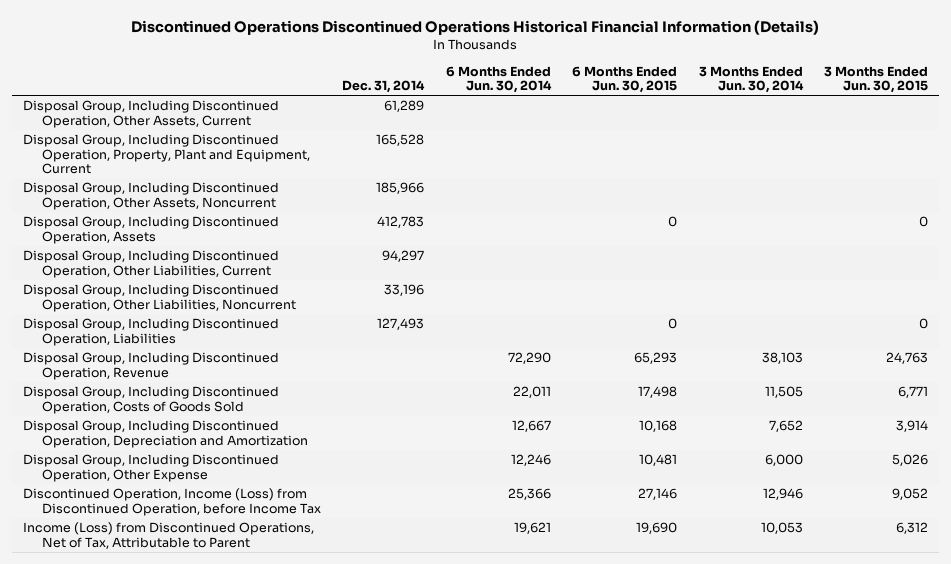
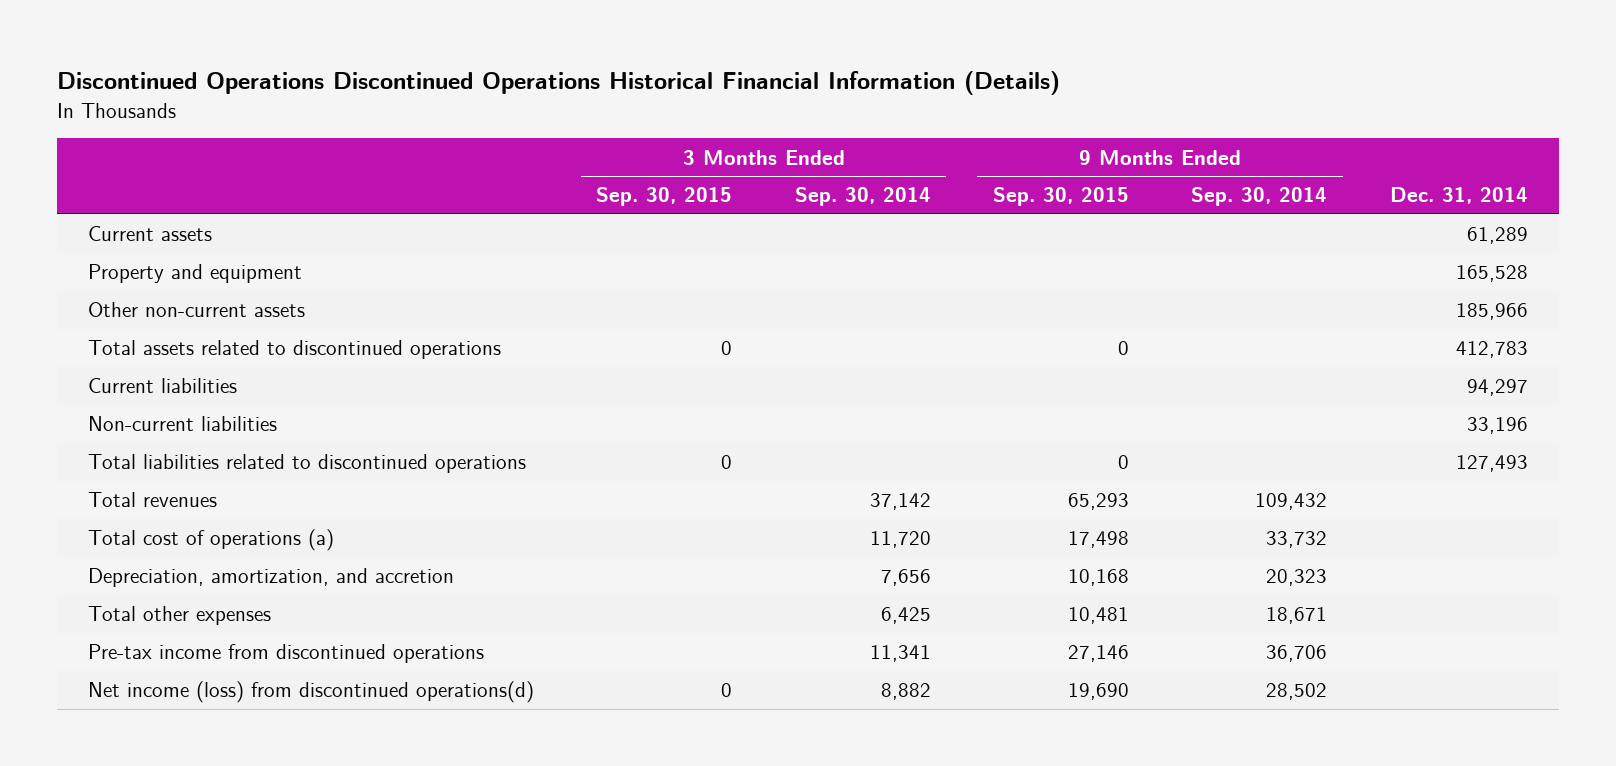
- | Dec. 31, 2014 | 6 Months Ended Jun. 30, 2014 | 6 Months Ended Jun. 30, 2015 | 3 Months Ended Jun. 30, 2014 | 3 Months Ended Jun. 30, 2015
+ | 3 Months Ended Sep. 30, 2015 | 3 Months Ended Sep. 30, 2014 | 9 Months Ended Sep. 30, 2015 | 9 Months Ended Sep. 30, 2014 | Dec. 31, 2014
- Disposal Group, Including Discontinued Operation, Other Assets, Current | 61,289 | | | |
- Disposal Group, Including Discontinued Operation, Property, Plant and Equipment, Current | 165,528 | | | |
- Disposal Group, Including Discontinued Operation, Other Assets, Noncurrent | 185,966 | | | |
- Disposal Group, Including Discontinued Operation, Assets | 412,783 | | 0 | | 0
- Disposal Group, Including Discontinued Operation, Other Liabilities, Current | 94,297 | | | |
- Disposal Group, Including Discontinued Operation, Other Liabilities, Noncurrent | 33,196 | | | |
- Disposal Group, Including Discontinued Operation, Liabilities | 127,493 | | 0 | | 0
- Disposal Group, Including Discontinued Operation, Revenue | | 72,290 | 65,293 | 38,103 | 24,763
- Disposal Group, Including Discontinued Operation, Costs of Goods Sold | | 22,011 | 17,498 | 11,505 | 6,771
- Disposal Group, Including Discontinued Operation, Depreciation and Amortization | | 12,667 | 10,168 | 7,652 | 3,914
- Disposal Group, Including Discontinued Operation, Other Expense | | 12,246 | 10,481 | 6,000 | 5,026
- Discontinued Operation, Income (Loss) from Discontinued Operation, before Income Tax | | 25,366 | 27,146 | 12,946 | 9,052
- Income (Loss) from Discontinued Operations, Net of Tax, Attributable to Parent | | 19,621 | 19,690 | 10,053 | 6,312
+ Current assets | | | | | 61,289
+ Property and equipment | | | | | 165,528
+ Other non-current assets | | | | | 185,966
+ Total assets related to discontinued operations | 0 | | 0 | | 412,783
+ Current liabilities | | | | | 94,297
+ Non-current liabilities | | | | | 33,196
+ Total liabilities related to discontinued operations | 0 | | 0 | | 127,493
+ Total revenues | | 37,142 | 65,293 | 109,432 |
+ Total cost of operations (a) | | 11,720 | 17,498 | 33,732 |
+ Depreciation, amortization, and accretion | | 7,656 | 10,168 | 20,323 |
+ Total other expenses | | 6,425 | 10,481 | 18,671 |
+ Pre-tax income from discontinued operations | | 11,341 | 27,146 | 36,706 |
+ Net income (loss) from discontinued operations(d) | 0 | 8,882 | 19,690 | 28,502 |

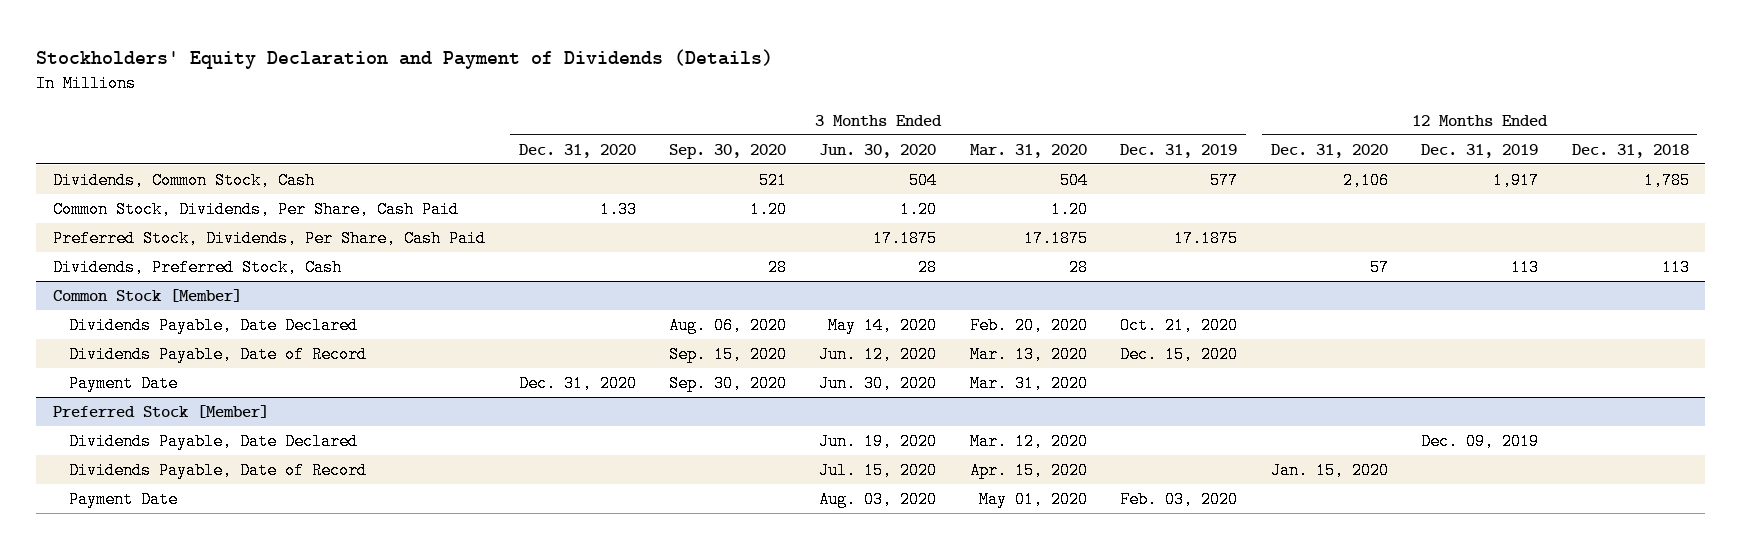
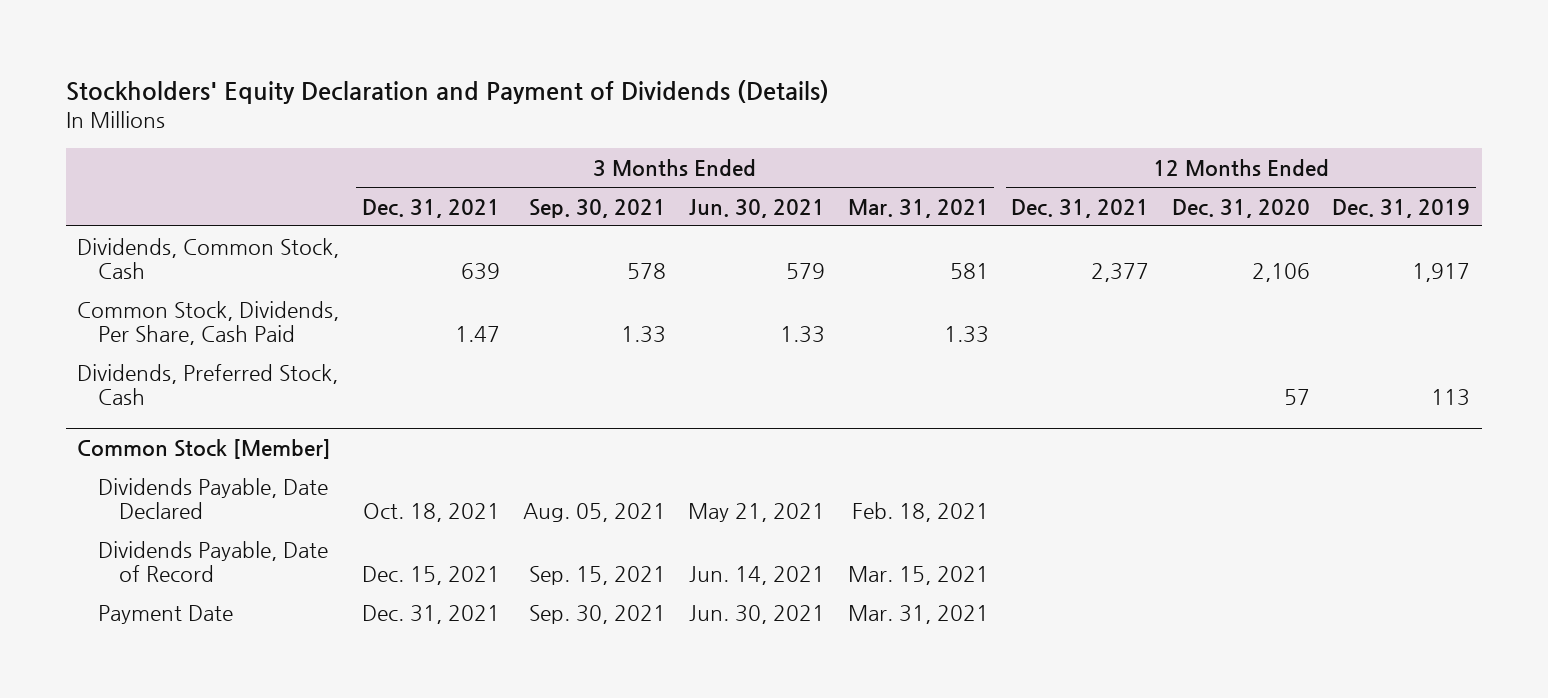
- | 3 Months Ended Dec. 31, 2020 | 3 Months Ended Sep. 30, 2020 | 3 Months Ended Jun. 30, 2020 | 3 Months Ended Mar. 31, 2020 | 3 Months Ended Dec. 31, 2019 | 12 Months Ended Dec. 31, 2020 | 12 Months Ended Dec. 31, 2019 | 12 Months Ended Dec. 31, 2018
+ | 3 Months Ended Dec. 31, 2021 | 3 Months Ended Sep. 30, 2021 | 3 Months Ended Jun. 30, 2021 | 3 Months Ended Mar. 31, 2021 | 12 Months Ended Dec. 31, 2021 | 12 Months Ended Dec. 31, 2020 | 12 Months Ended Dec. 31, 2019
- Preferred Stock, Dividends, Per Share, Cash Paid | | | 17.1875 | 17.1875 | 17.1875 | | |
- Preferred Stock [Member]
- Dividends Payable, Date Declared | | | Jun. 19, 2020 | Mar. 12, 2020 | | | Dec. 09, 2019 |
- Dividends Payable, Date of Record | | | Jul. 15, 2020 | Apr. 15, 2020 | | Jan. 15, 2020 | |
- Payment Date | | | Aug. 03, 2020 | May 01, 2020 | Feb. 03, 2020 | | |

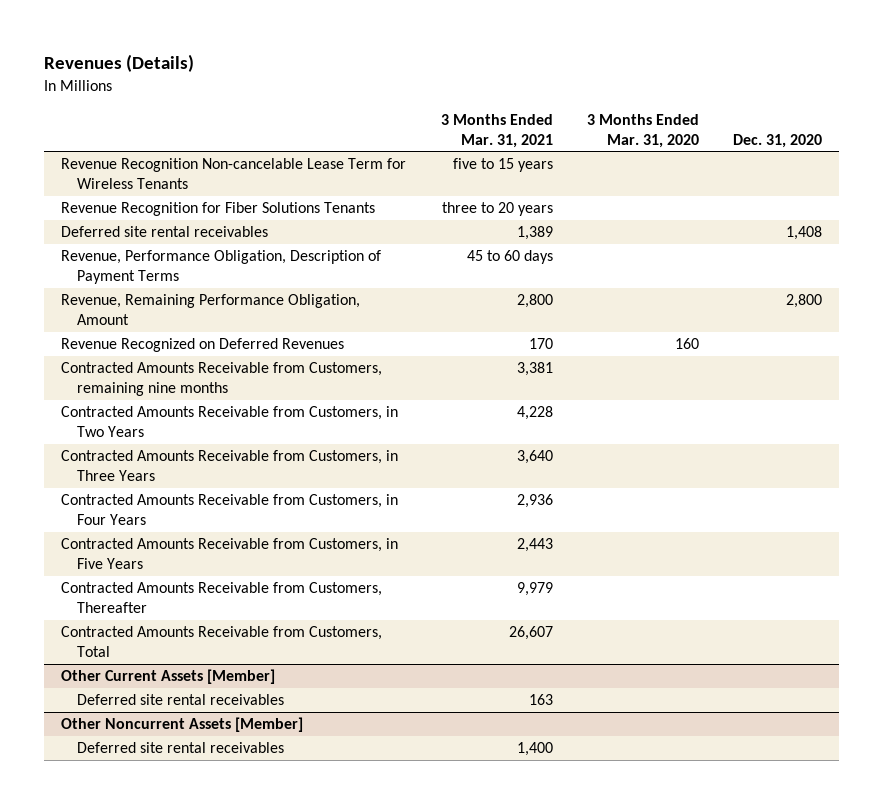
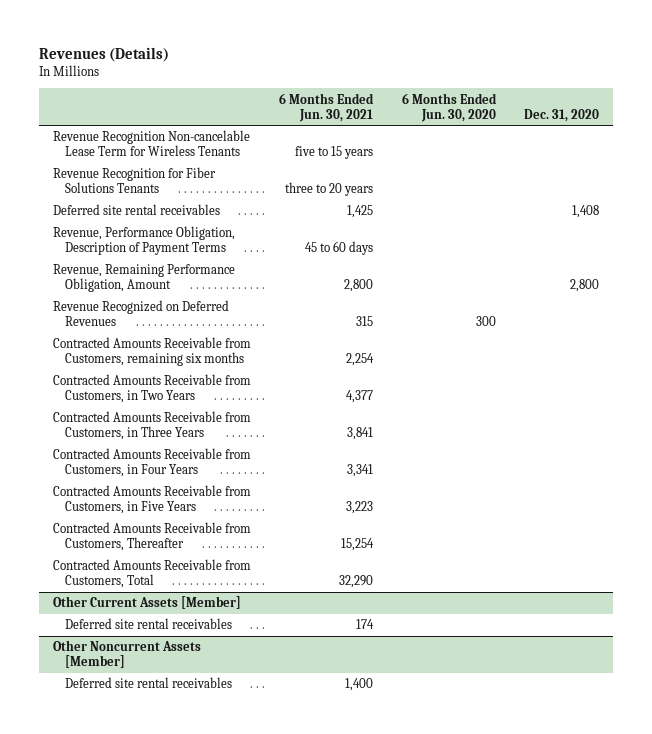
- | 3 Months Ended Mar. 31, 2021 | 3 Months Ended Mar. 31, 2020 | Dec. 31, 2020
+ | 6 Months Ended Jun. 30, 2021 | 6 Months Ended Jun. 30, 2020 | Dec. 31, 2020
- Contracted Amounts Receivable from Customers, remaining nine months | 3,381 | |
+ Contracted Amounts Receivable from Customers, remaining six months | 2,254 | |

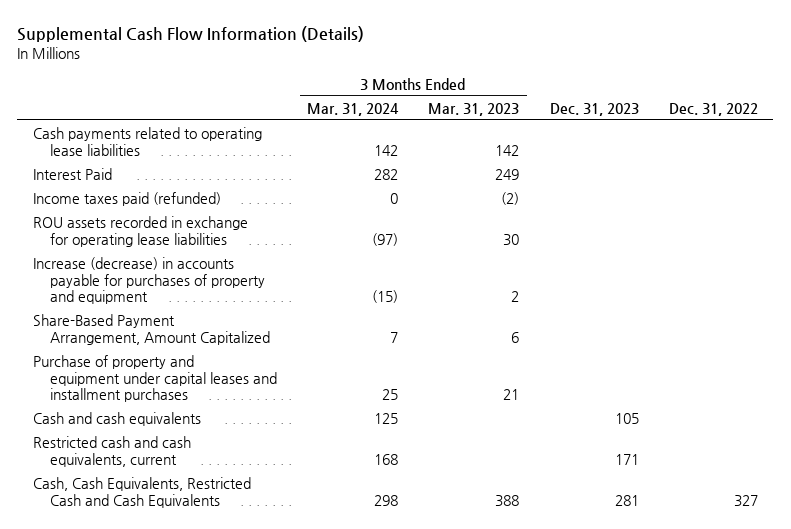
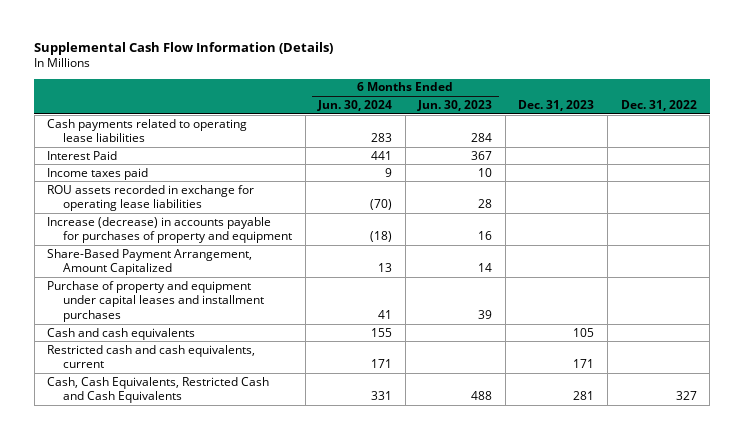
- | 3 Months Ended Mar. 31, 2024 | 3 Months Ended Mar. 31, 2023 | Dec. 31, 2023 | Dec. 31, 2022
+ | 6 Months Ended Jun. 30, 2024 | 6 Months Ended Jun. 30, 2023 | Dec. 31, 2023 | Dec. 31, 2022
- Income taxes paid (refunded) | 0 | (2) | |
+ Income taxes paid | 9 | 10 | |

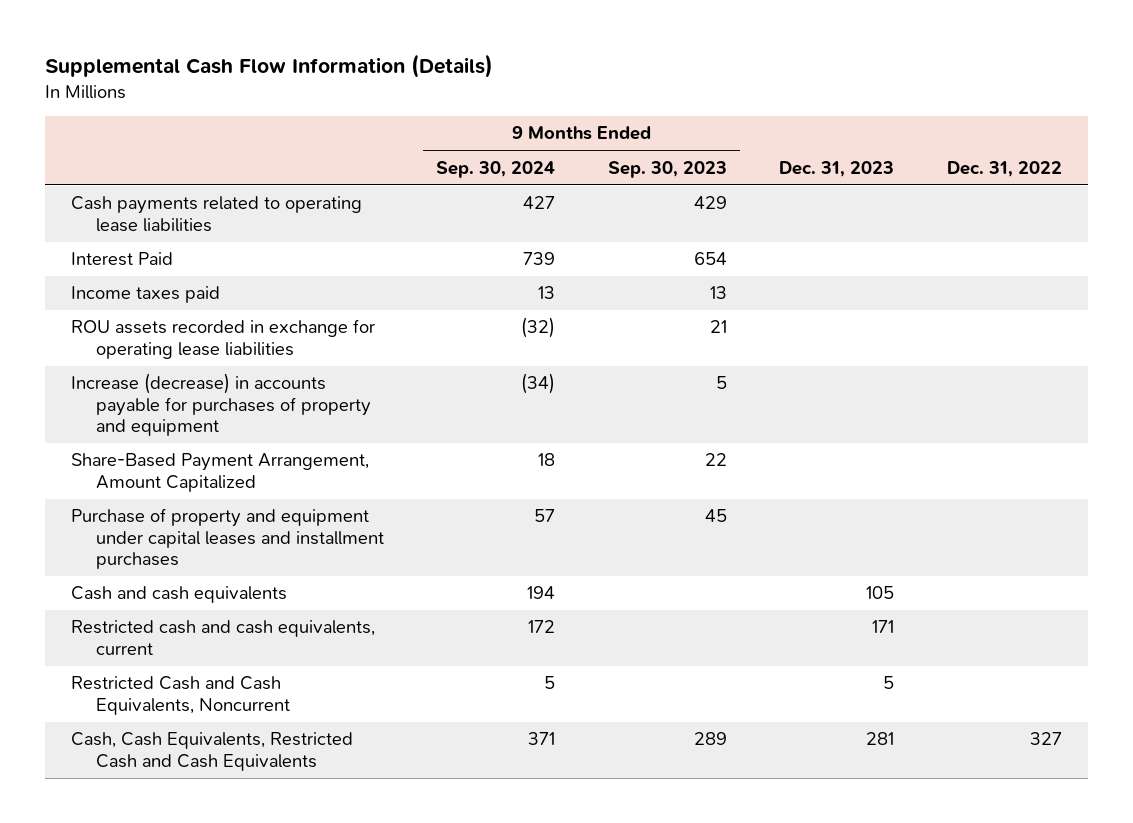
- | 6 Months Ended Jun. 30, 2024 | 6 Months Ended Jun. 30, 2023 | Dec. 31, 2023 | Dec. 31, 2022
+ | 9 Months Ended Sep. 30, 2024 | 9 Months Ended Sep. 30, 2023 | Dec. 31, 2023 | Dec. 31, 2022
+ Restricted Cash and Cash Equivalents, Noncurrent | 5 | | 5 |

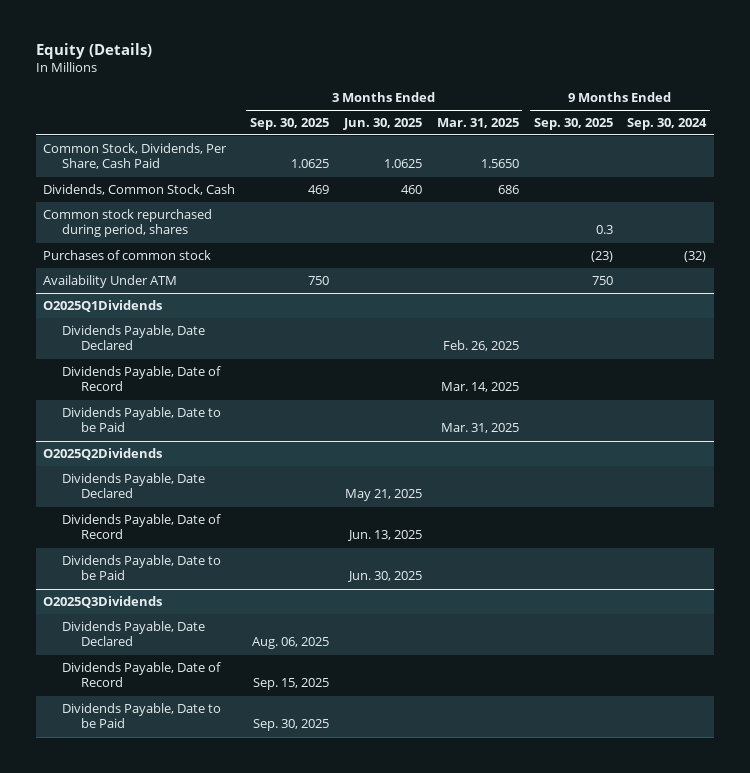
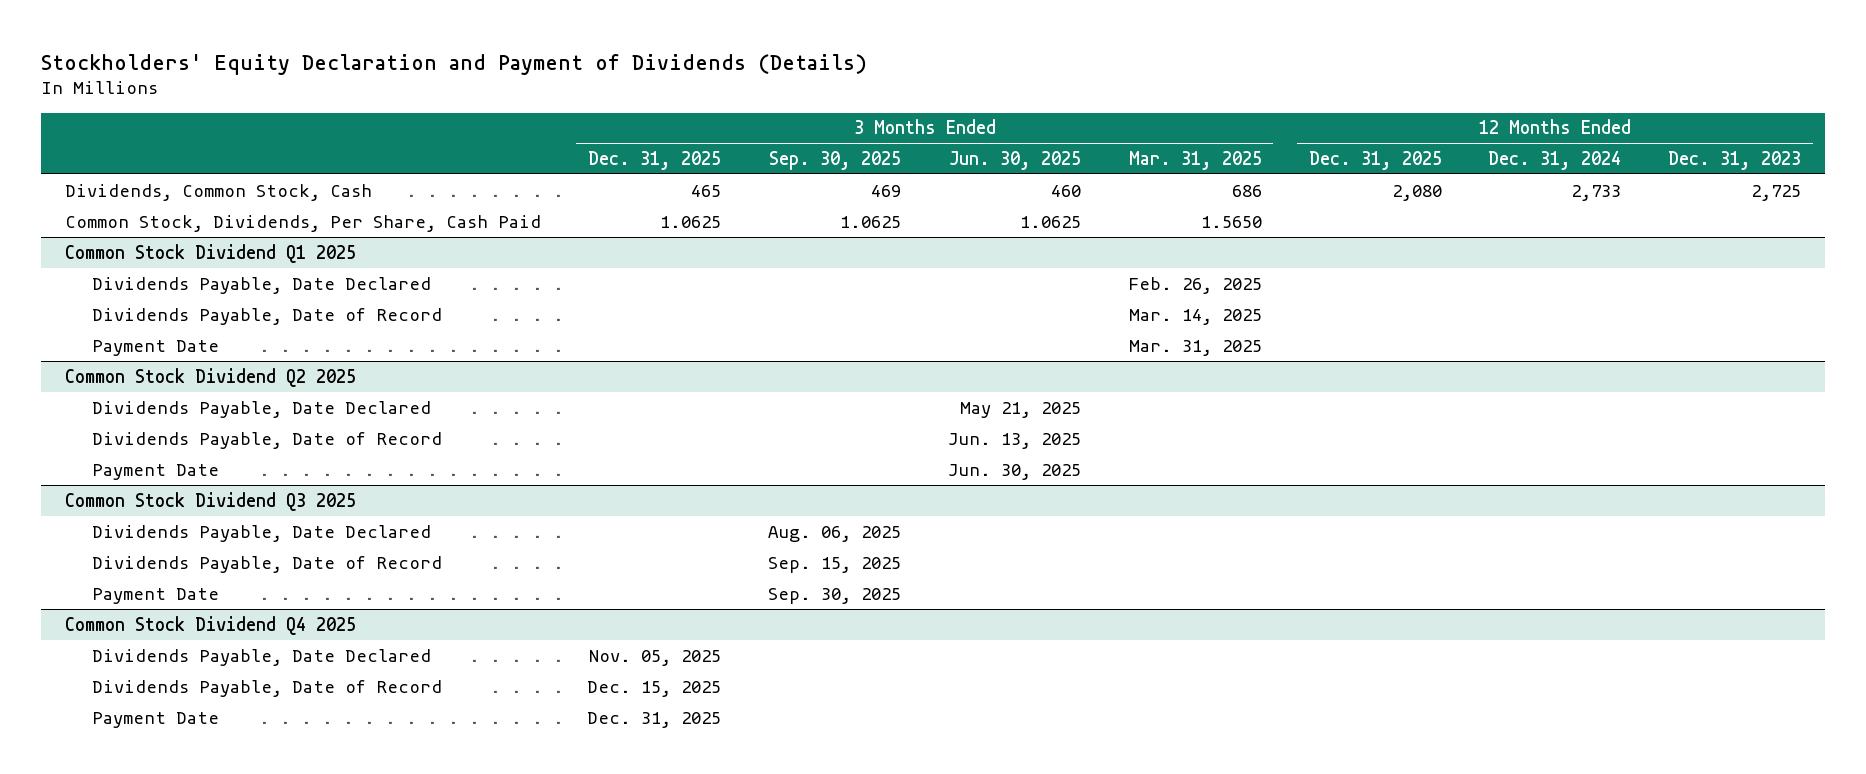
- Equity (Details)
+ Stockholders' Equity Declaration and Payment of Dividends (Details)
- | 3 Months Ended Sep. 30, 2025 | 3 Months Ended Jun. 30, 2025 | 3 Months Ended Mar. 31, 2025 | 9 Months Ended Sep. 30, 2025 | 9 Months Ended Sep. 30, 2024
+ | 3 Months Ended Dec. 31, 2025 | 3 Months Ended Sep. 30, 2025 | 3 Months Ended Jun. 30, 2025 | 3 Months Ended Mar. 31, 2025 | 12 Months Ended Dec. 31, 2025 | 12 Months Ended Dec. 31, 2024 | 12 Months Ended Dec. 31, 2023
- Common stock repurchased during period, shares | | | | 0.3 |
- Purchases of common stock | | | | (23) | (32)
- Availability Under ATM | 750 | | | 750 |
- O2025Q1Dividends
moved down: Common Stock, Dividends, Per Share, Cash Paid | 1.0625 | 1.0625 | 1.0625 | 1.5650 | | |
+ Common Stock Dividend Q1 2025
- Dividends Payable, Date to be Paid | | | Mar. 31, 2025 | |
- O2025Q2Dividends
+ Payment Date | | | | Mar. 31, 2025 | | |
+ Common Stock Dividend Q2 2025
- Dividends Payable, Date to be Paid | | Jun. 30, 2025 | | |
- O2025Q3Dividends
+ Payment Date | | | Jun. 30, 2025 | | | |
+ Common Stock Dividend Q3 2025
- Dividends Payable, Date to be Paid | Sep. 30, 2025 | | | |
+ Payment Date | | Sep. 30, 2025 | | | | |
+ Common Stock Dividend Q4 2025
+ Dividends Payable, Date Declared | Nov. 05, 2025 | | | | | |
+ Dividends Payable, Date of Record | Dec. 15, 2025 | | | | | |
+ Payment Date | Dec. 31, 2025 | | | | | |

